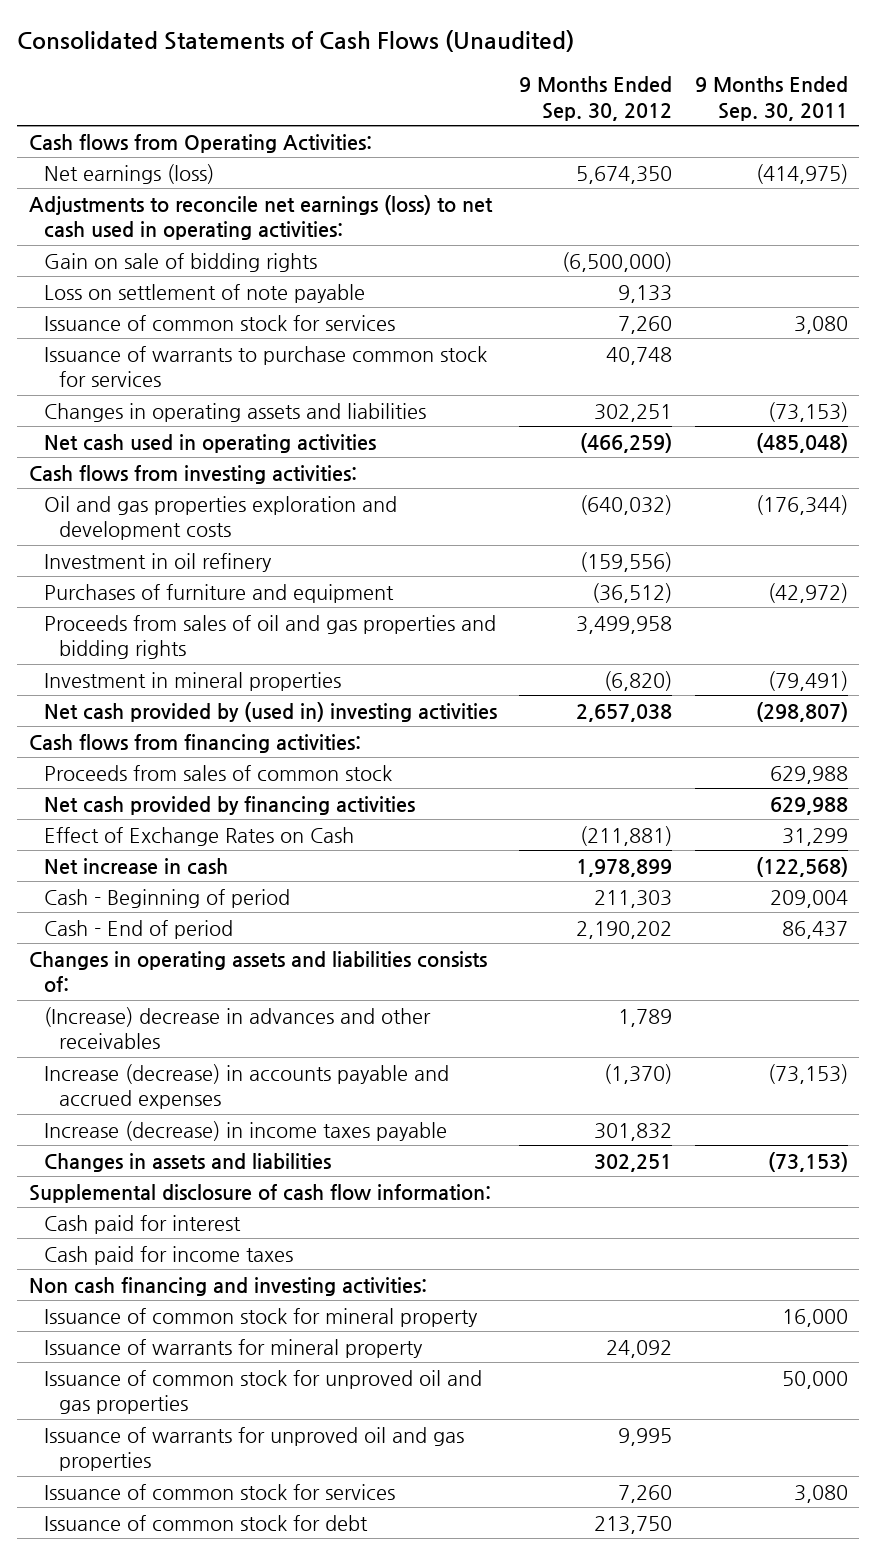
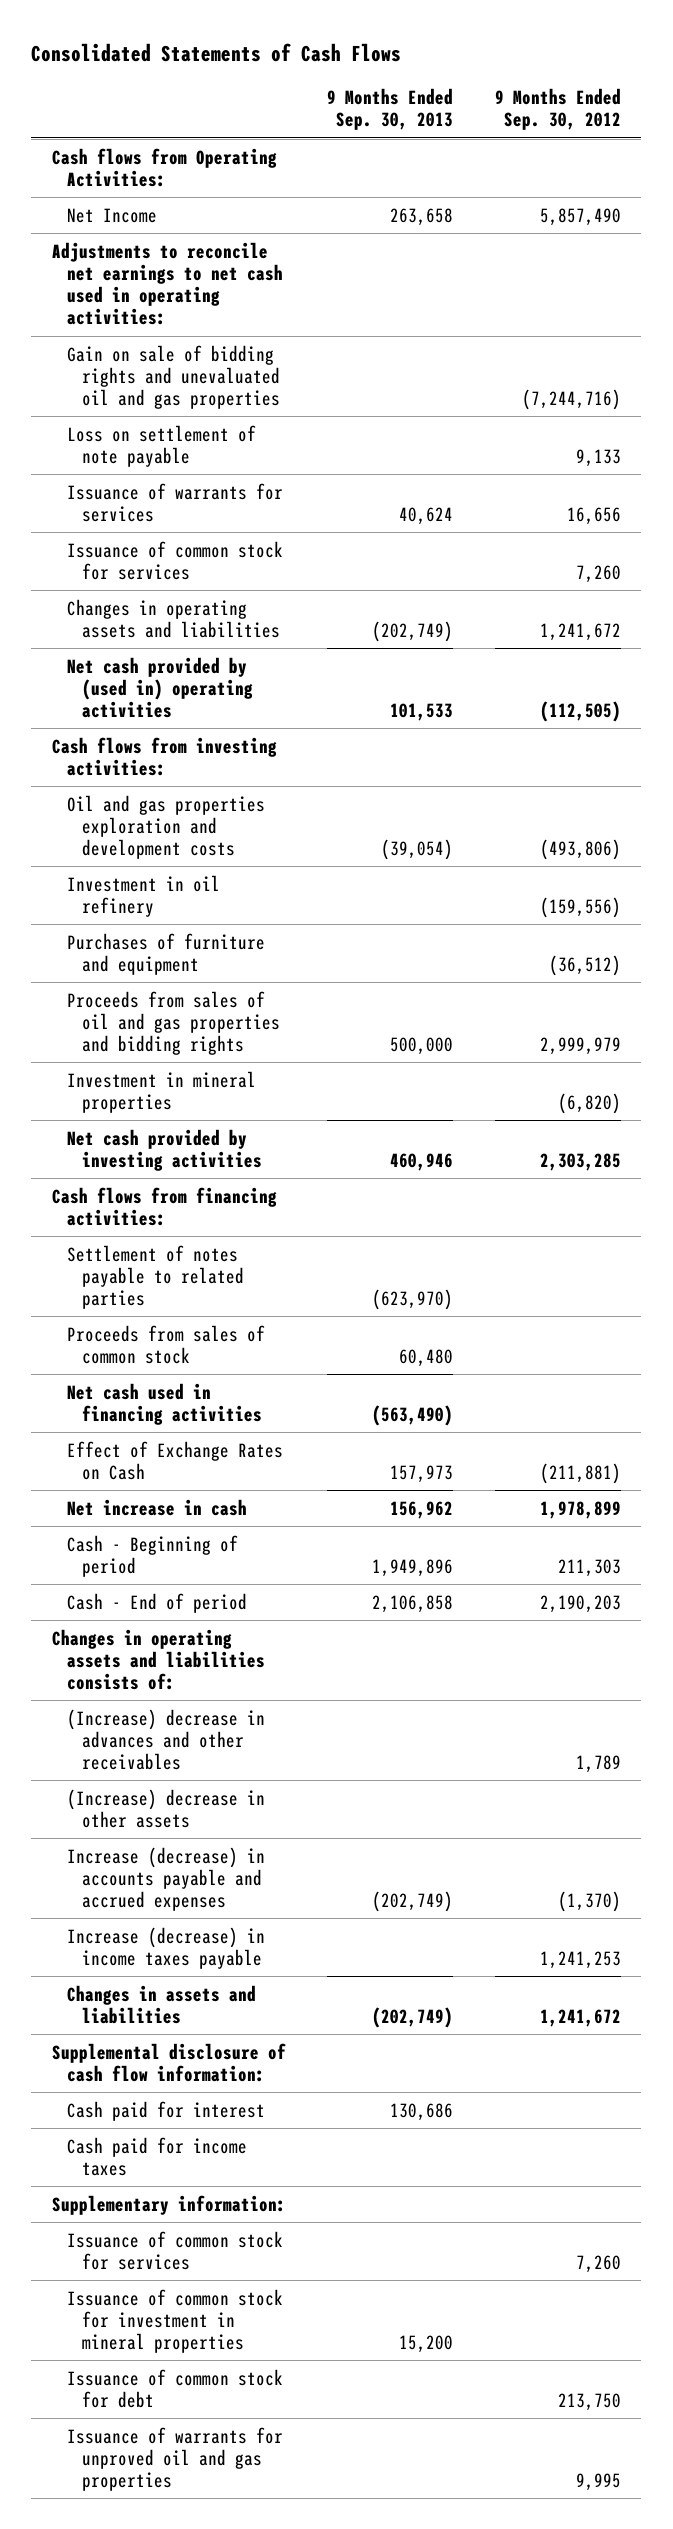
- Consolidated Statements of Cash Flows (Unaudited)
+ Consolidated Statements of Cash Flows
- | 9 Months Ended Sep. 30, 2012 | 9 Months Ended Sep. 30, 2011
+ | 9 Months Ended Sep. 30, 2013 | 9 Months Ended Sep. 30, 2012
- Net earnings (loss) | 5,674,350 | (414,975)
- Adjustments to reconcile net earnings (loss) to net cash used in operating activities:
- Gain on sale of bidding rights | (6,500,000) |
+ Net Income | 263,658 | 5,857,490
+ Adjustments to reconcile net earnings to net cash used in operating activities:
+ Gain on sale of bidding rights and unevaluated oil and gas properties | | (7,244,716)
+ Issuance of warrants for services | 40,624 | 16,656
- Issuance of warrants to purchase common stock for services | 40,748 |
- Changes in operating assets and liabilities | 302,251 | (73,153)
- Net cash used in operating activities | (466,259) | (485,048)
+ Changes in operating assets and liabilities | (202,749) | 1,241,672
+ Net cash provided by (used in) operating activities | 101,533 | (112,505)
- Oil and gas properties exploration and development costs | (640,032) | (176,344)
+ Oil and gas properties exploration and development costs | (39,054) | (493,806)
- Proceeds from sales of oil and gas properties and bidding rights | 3,499,958 |
+ Proceeds from sales of oil and gas properties and bidding rights | 500,000 | 2,999,979
- Net cash provided by (used in) investing activities | 2,657,038 | (298,807)
+ Net cash provided by investing activities | 460,946 | 2,303,285
+ Settlement of notes payable to related parties | (623,970) |
- Net cash provided by financing activities | | 629,988
+ Net cash used in financing activities | (563,490) |
- Cash - End of period | 2,190,202 | 86,437
+ Cash - End of period | 2,106,858 | 2,190,203
+ (Increase) decrease in other assets
- Increase (decrease) in income taxes payable | 301,832 |
- Changes in assets and liabilities | 302,251 | (73,153)
+ Increase (decrease) in income taxes payable | | 1,241,253
+ Changes in assets and liabilities | (202,749) | 1,241,672
- Non cash financing and investing activities:
- Issuance of common stock for mineral property | | 16,000
- Issuance of warrants for mineral property | 24,092 |
- Issuance of common stock for unproved oil and gas properties | | 50,000
+ Supplementary information:
+ Issuance of common stock for investment in mineral properties | 15,200 |
moved down: Issuance of warrants for unproved oil and gas properties | | 9,995

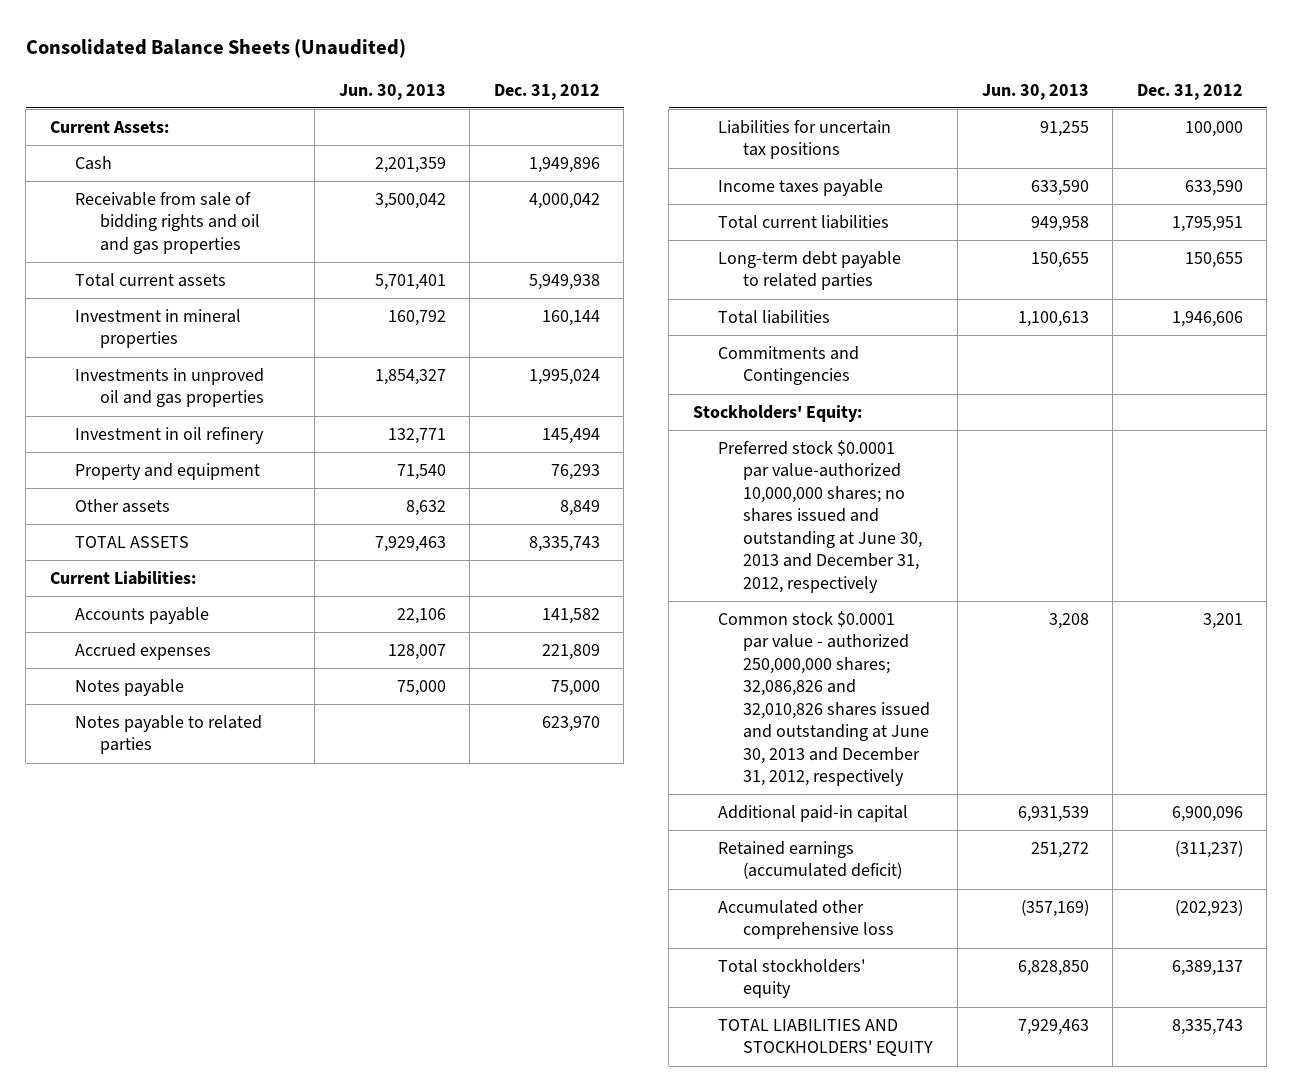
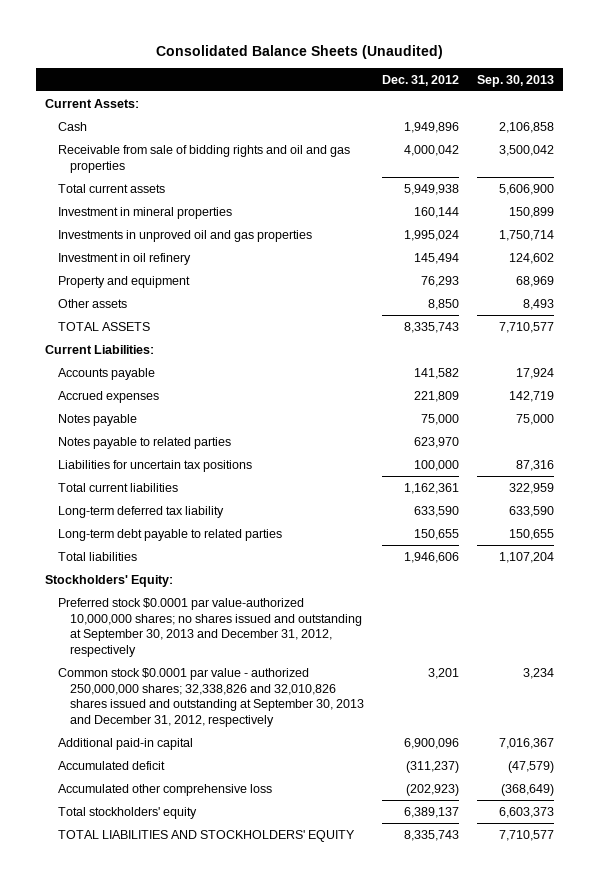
- | Jun. 30, 2013 | Dec. 31, 2012
+ | Dec. 31, 2012 | Sep. 30, 2013
- Other assets | 8,632 | 8,849
+ Other assets | 8,850 | 8,493
- Income taxes payable | 633,590 | 633,590
- Total current liabilities | 949,958 | 1,795,951
+ Total current liabilities | 1,162,361 | 322,959
+ Long-term deferred tax liability | 633,590 | 633,590
- Commitments and Contingencies
- Preferred stock $0.0001 par value-authorized 10,000,000 shares; no shares issued and outstanding at June 30, 2013 and December 31, 2012, respectively
- Common stock $0.0001 par value - authorized 250,000,000 shares; 32,086,826 and 32,010,826 shares issued and outstanding at June 30, 2013 and December 31, 2012, respectively | 3,208 | 3,201
+ Preferred stock $0.0001 par value-authorized 10,000,000 shares; no shares issued and outstanding at September 30, 2013 and December 31, 2012, respectively
+ Common stock $0.0001 par value - authorized 250,000,000 shares; 32,338,826 and 32,010,826 shares issued and outstanding at September 30, 2013 and December 31, 2012, respectively | 3,201 | 3,234
- Retained earnings (accumulated deficit) | 251,272 | (311,237)
+ Accumulated deficit | (311,237) | (47,579)

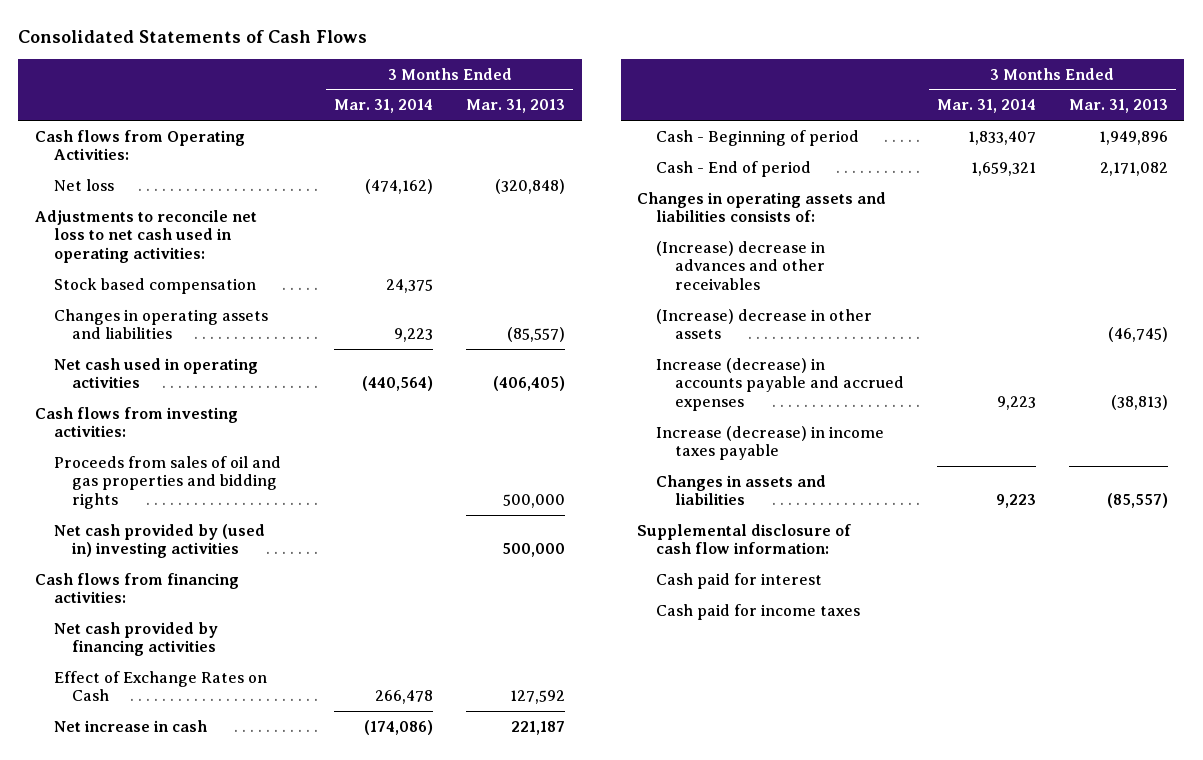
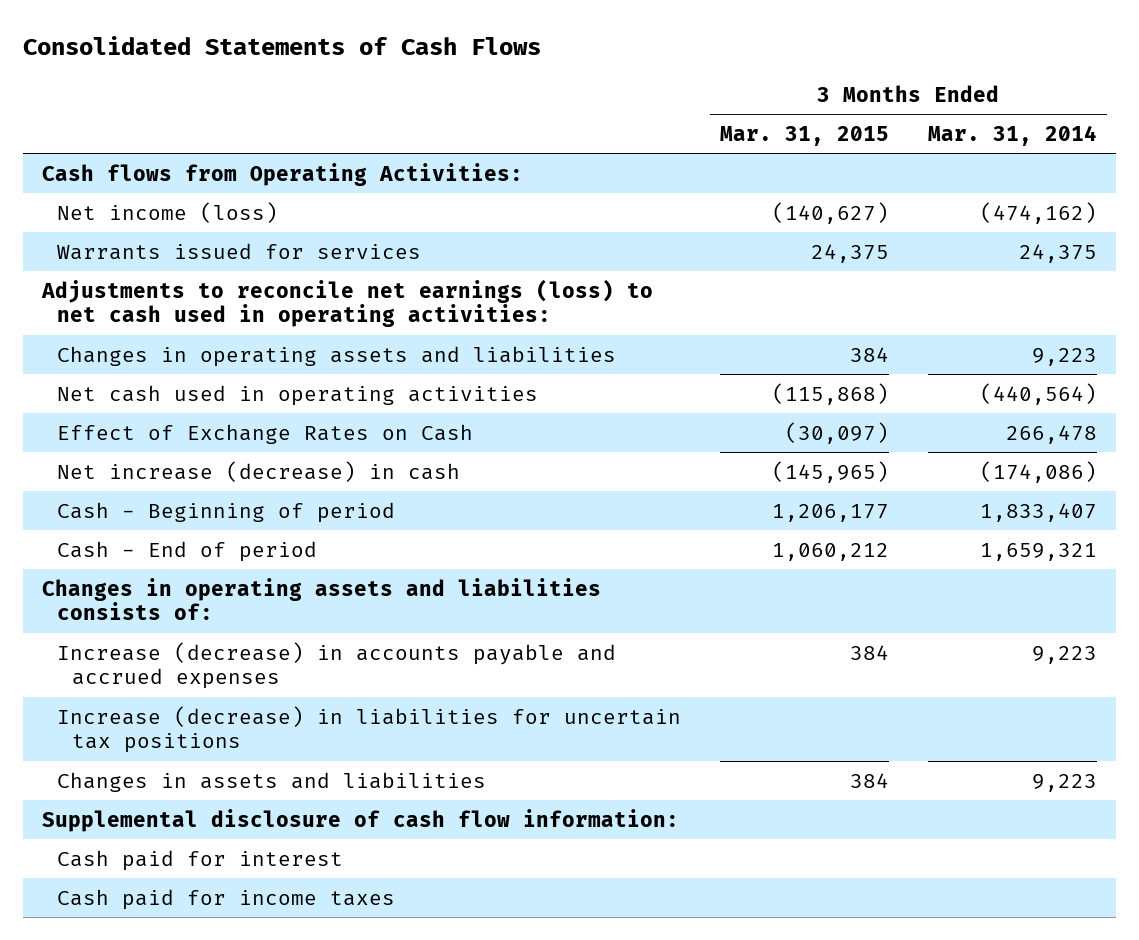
- | 3 Months Ended Mar. 31, 2014 | 3 Months Ended Mar. 31, 2013
+ | 3 Months Ended Mar. 31, 2015 | 3 Months Ended Mar. 31, 2014
- Net loss | (474,162) | (320,848)
- Adjustments to reconcile net loss to net cash used in operating activities:
- Stock based compensation | 24,375 |
+ Net income (loss) | (140,627) | (474,162)
+ Warrants issued for services | 24,375 | 24,375
+ Adjustments to reconcile net earnings (loss) to net cash used in operating activities:
- Cash flows from investing activities:
- Proceeds from sales of oil and gas properties and bidding rights | | 500,000
- Net cash provided by (used in) investing activities | | 500,000
- Cash flows from financing activities:
- Net cash provided by financing activities
- Net increase in cash | (174,086) | 221,187
+ Net increase (decrease) in cash | (145,965) | (174,086)
- (Increase) decrease in advances and other receivables
- (Increase) decrease in other assets | | (46,745)
- Increase (decrease) in income taxes payable
+ Increase (decrease) in liabilities for uncertain tax positions

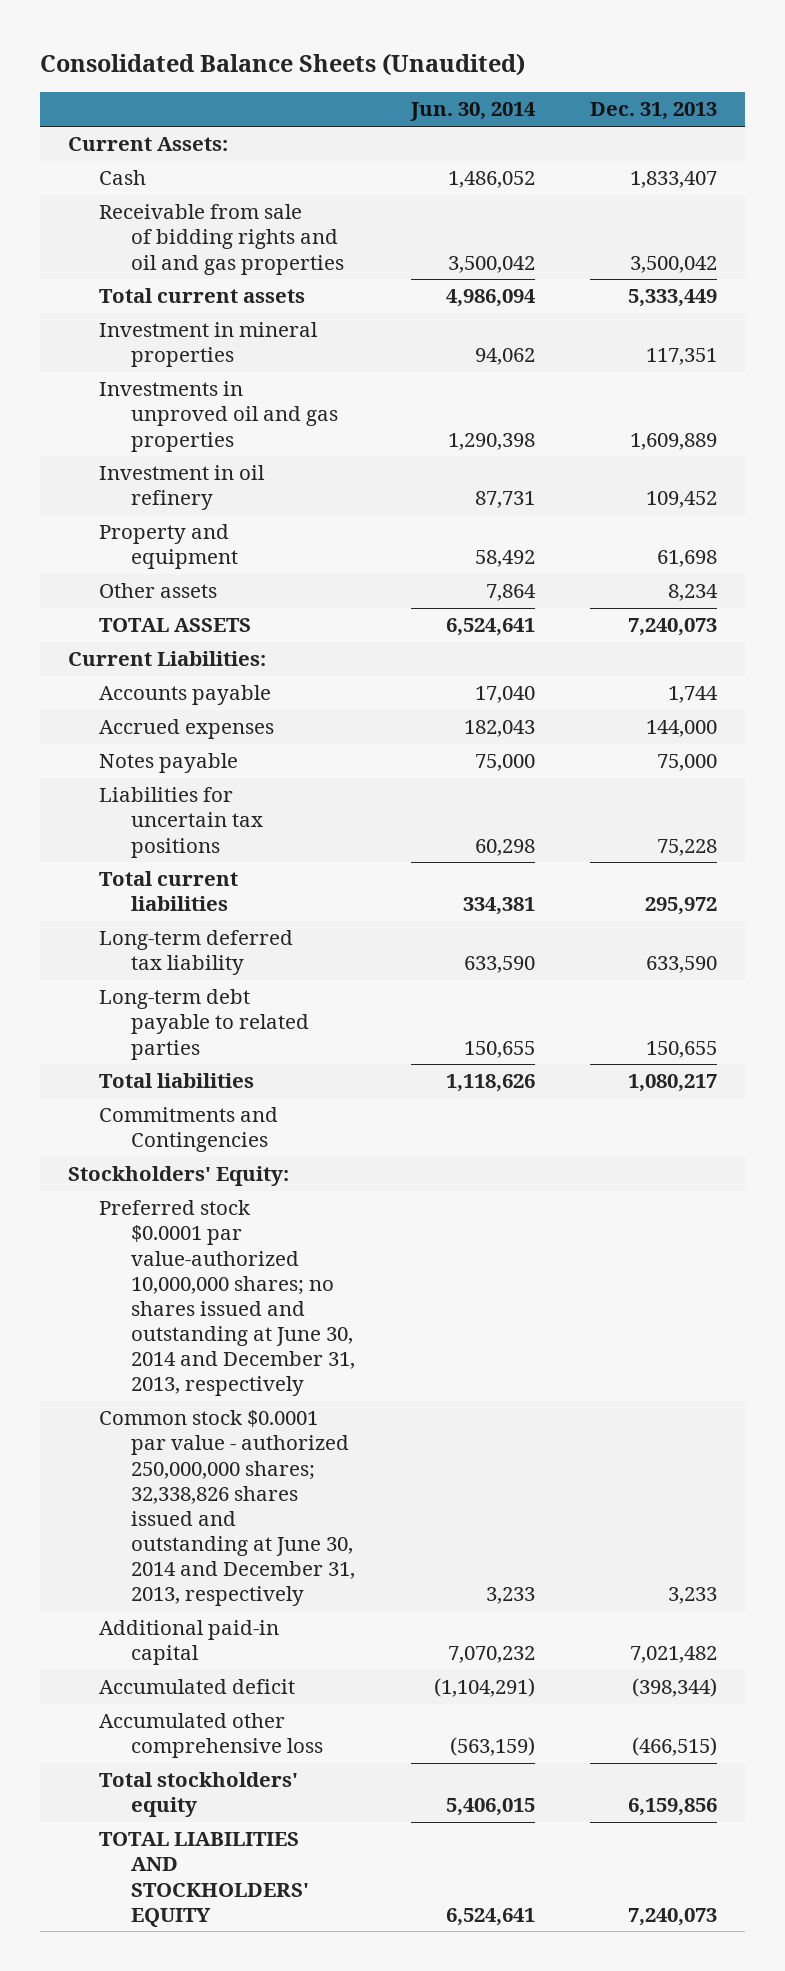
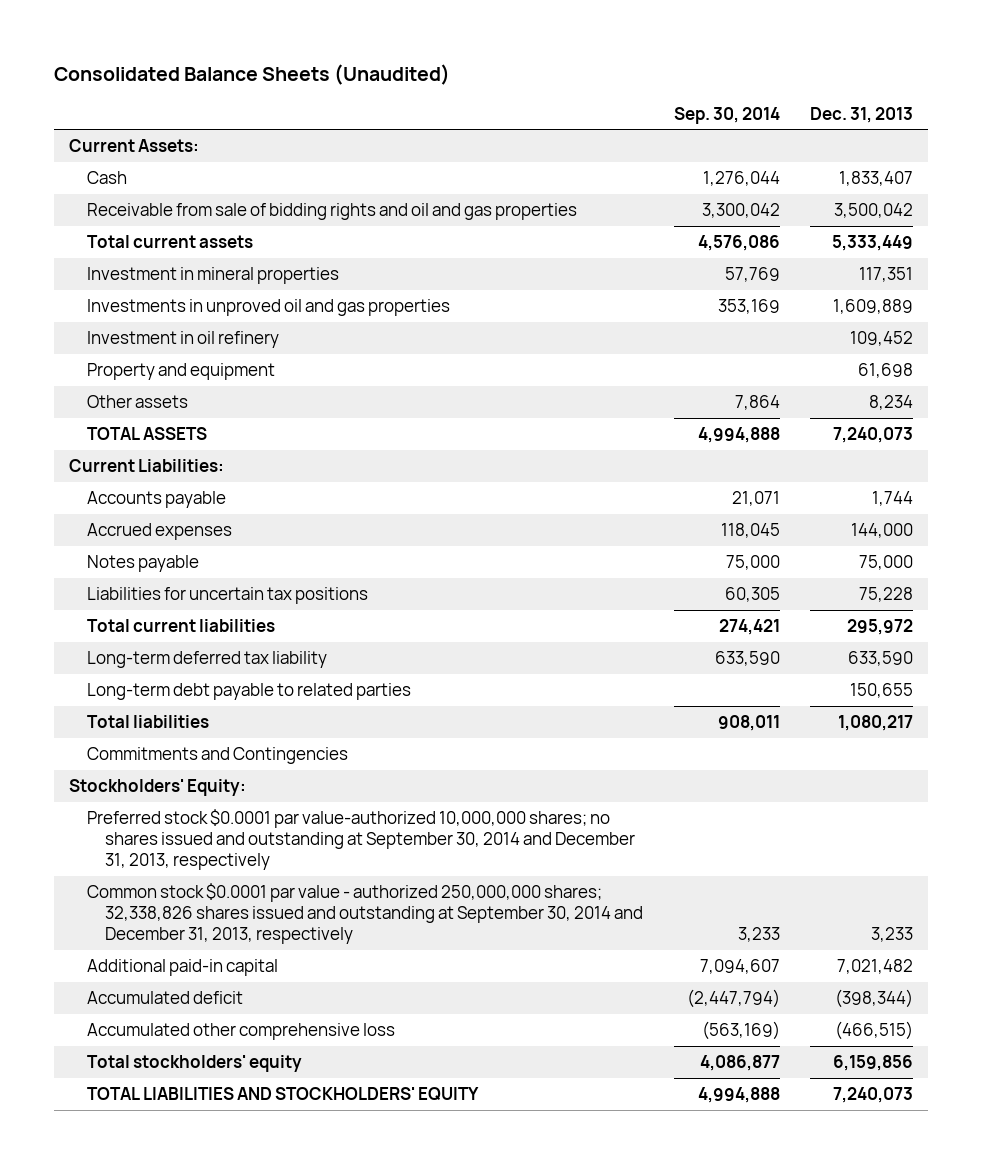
- | Jun. 30, 2014 | Dec. 31, 2013
+ | Sep. 30, 2014 | Dec. 31, 2013
- Preferred stock $0.0001 par value-authorized 10,000,000 shares; no shares issued and outstanding at June 30, 2014 and December 31, 2013, respectively
- Common stock $0.0001 par value - authorized 250,000,000 shares; 32,338,826 shares issued and outstanding at June 30, 2014 and December 31, 2013, respectively | 3,233 | 3,233
+ Preferred stock $0.0001 par value-authorized 10,000,000 shares; no shares issued and outstanding at September 30, 2014 and December 31, 2013, respectively
+ Common stock $0.0001 par value - authorized 250,000,000 shares; 32,338,826 shares issued and outstanding at September 30, 2014 and December 31, 2013, respectively | 3,233 | 3,233

